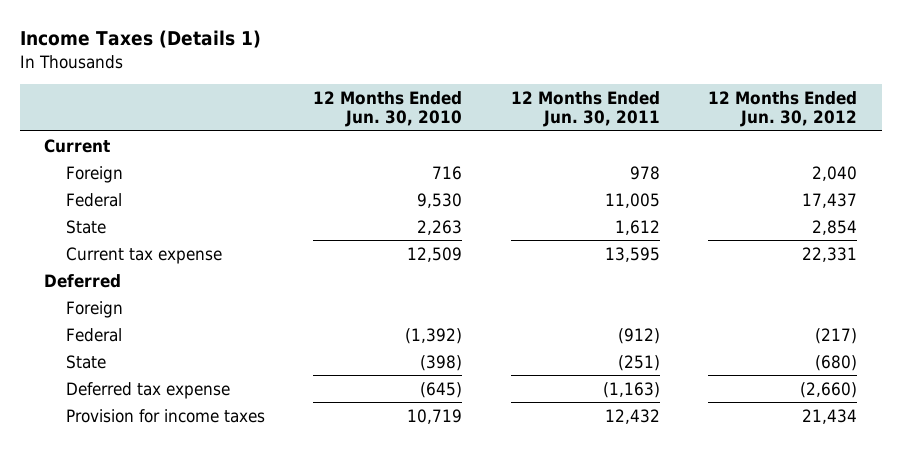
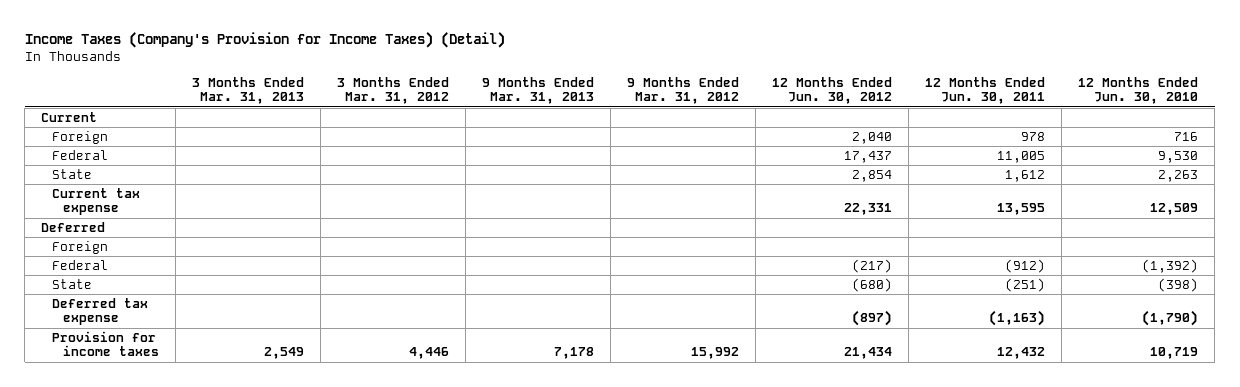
- Income Taxes (Details 1)
+ Income Taxes (Company's Provision for Income Taxes) (Detail)
- | 12 Months Ended Jun. 30, 2010 | 12 Months Ended Jun. 30, 2011 | 12 Months Ended Jun. 30, 2012
+ | 3 Months Ended Mar. 31, 2013 | 3 Months Ended Mar. 31, 2012 | 9 Months Ended Mar. 31, 2013 | 9 Months Ended Mar. 31, 2012 | 12 Months Ended Jun. 30, 2012 | 12 Months Ended Jun. 30, 2011 | 12 Months Ended Jun. 30, 2010
- Deferred tax expense | (645) | (1,163) | (2,660)
+ Deferred tax expense | | | | | (897) | (1,163) | (1,790)

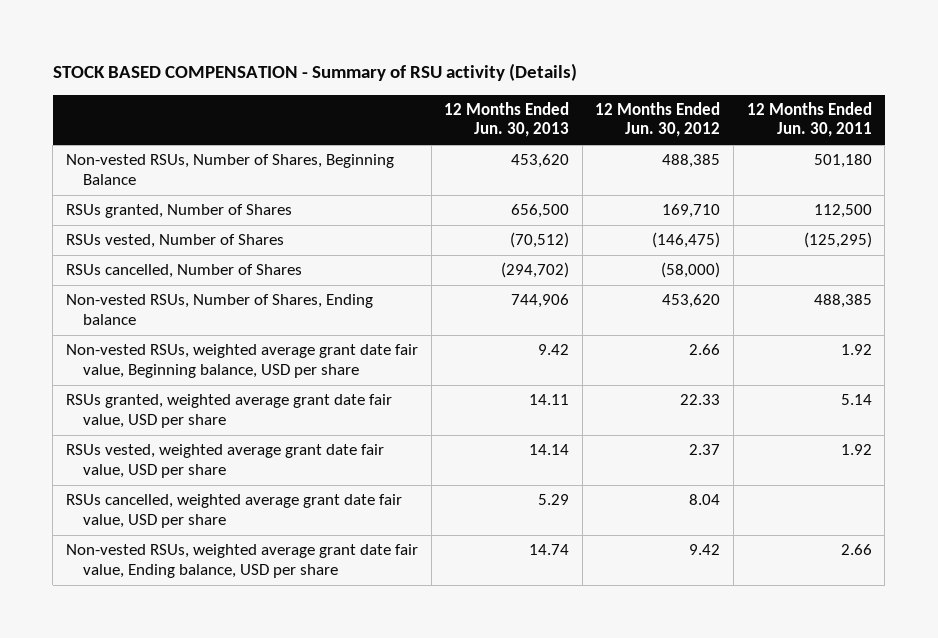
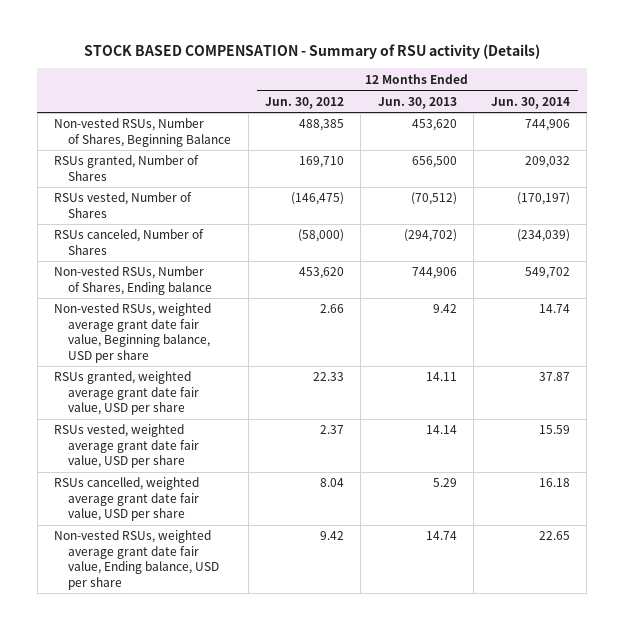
- | 12 Months Ended Jun. 30, 2013 | 12 Months Ended Jun. 30, 2012 | 12 Months Ended Jun. 30, 2011
+ | 12 Months Ended Jun. 30, 2012 | 12 Months Ended Jun. 30, 2013 | 12 Months Ended Jun. 30, 2014
- RSUs cancelled, Number of Shares | (294,702) | (58,000) |
+ RSUs canceled, Number of Shares | (58,000) | (294,702) | (234,039)

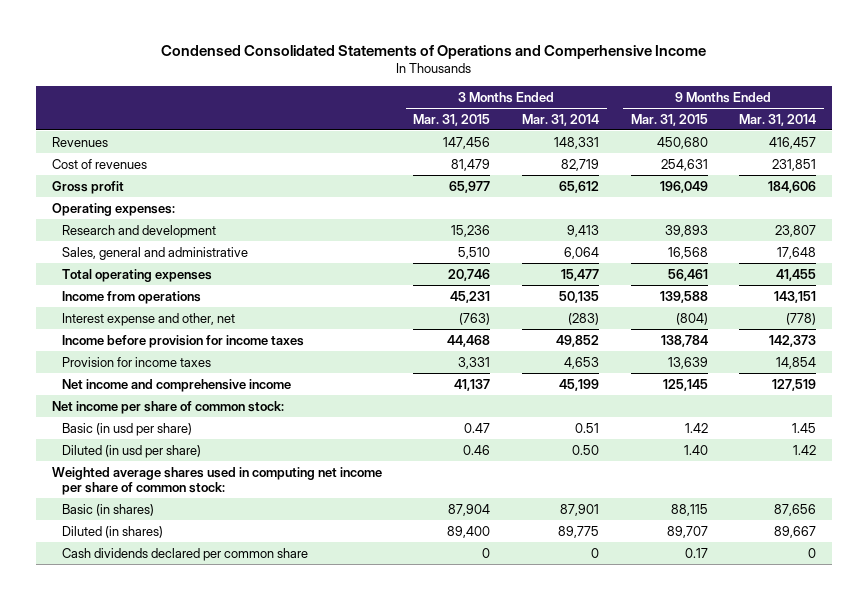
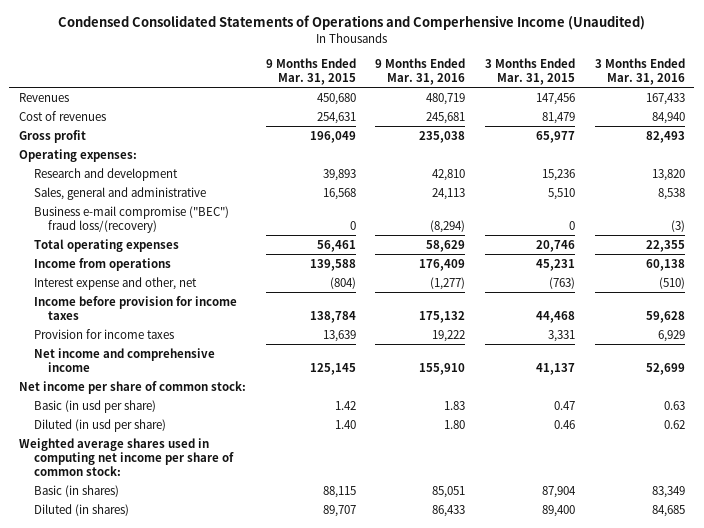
- Condensed Consolidated Statements of Operations and Comperhensive Income
+ Condensed Consolidated Statements of Operations and Comperhensive Income (Unaudited)
- | 3 Months Ended Mar. 31, 2015 | 3 Months Ended Mar. 31, 2014 | 9 Months Ended Mar. 31, 2015 | 9 Months Ended Mar. 31, 2014
+ | 9 Months Ended Mar. 31, 2015 | 9 Months Ended Mar. 31, 2016 | 3 Months Ended Mar. 31, 2015 | 3 Months Ended Mar. 31, 2016
+ Business e-mail compromise ("BEC") fraud loss/(recovery) | 0 | (8,294) | 0 | (3)
- Cash dividends declared per common share | 0 | 0 | 0.17 | 0

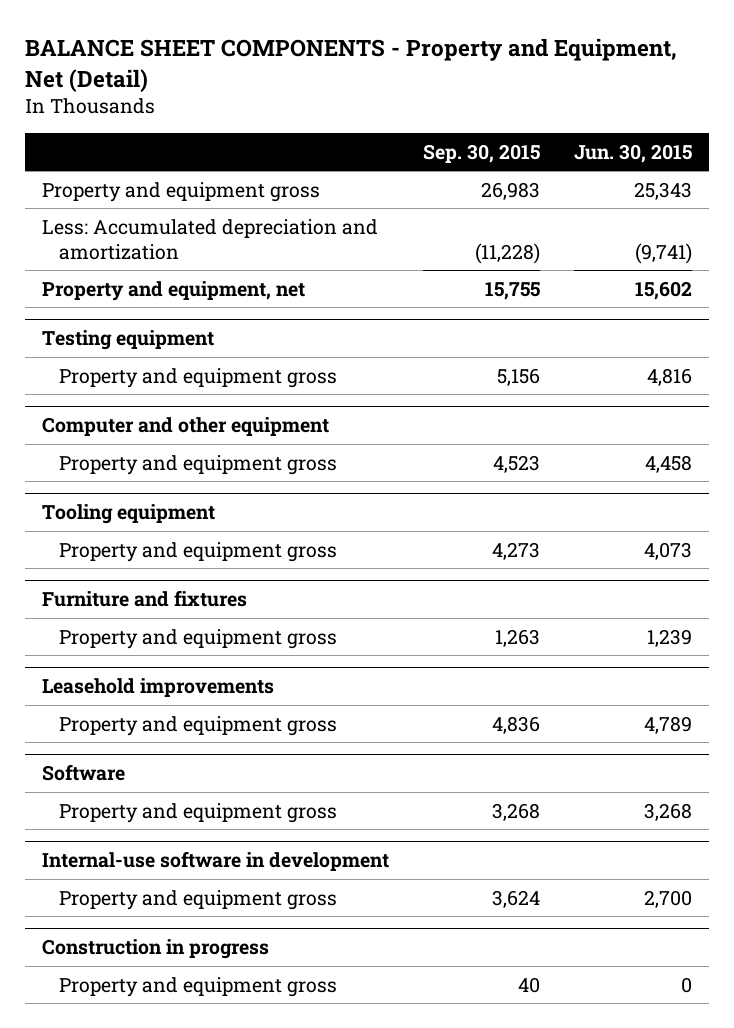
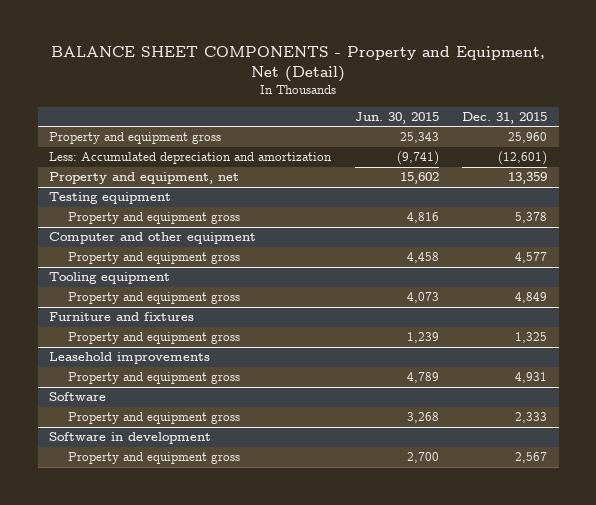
- | Sep. 30, 2015 | Jun. 30, 2015
+ | Jun. 30, 2015 | Dec. 31, 2015
- Internal-use software in development
+ Software in development
- Construction in progress
- Property and equipment gross | 40 | 0

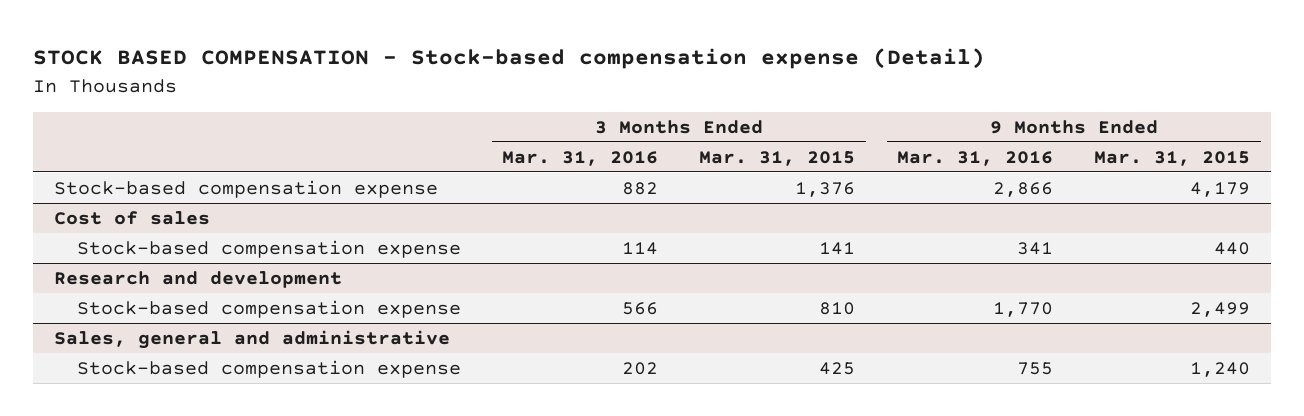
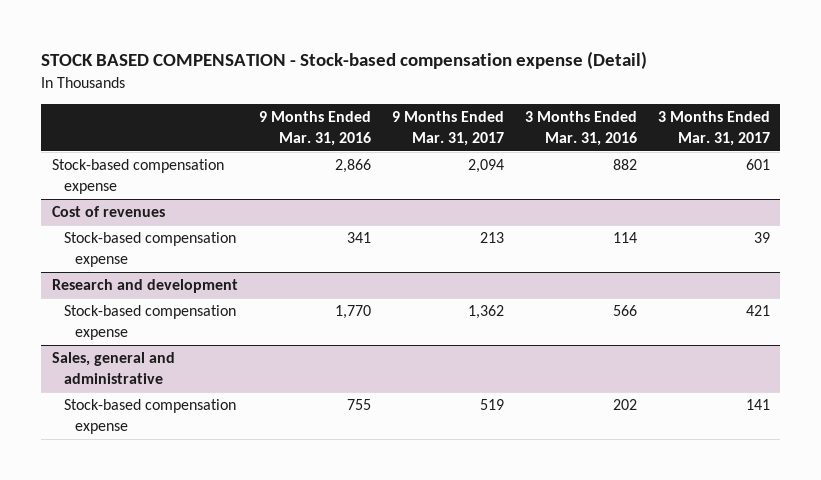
- | 3 Months Ended Mar. 31, 2016 | 3 Months Ended Mar. 31, 2015 | 9 Months Ended Mar. 31, 2016 | 9 Months Ended Mar. 31, 2015
+ | 9 Months Ended Mar. 31, 2016 | 9 Months Ended Mar. 31, 2017 | 3 Months Ended Mar. 31, 2016 | 3 Months Ended Mar. 31, 2017
- Cost of sales
+ Cost of revenues

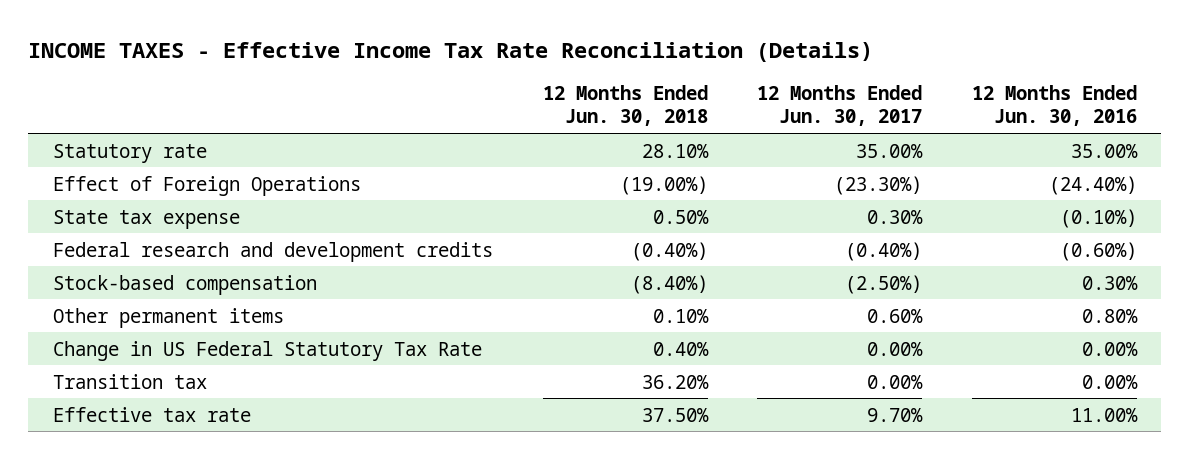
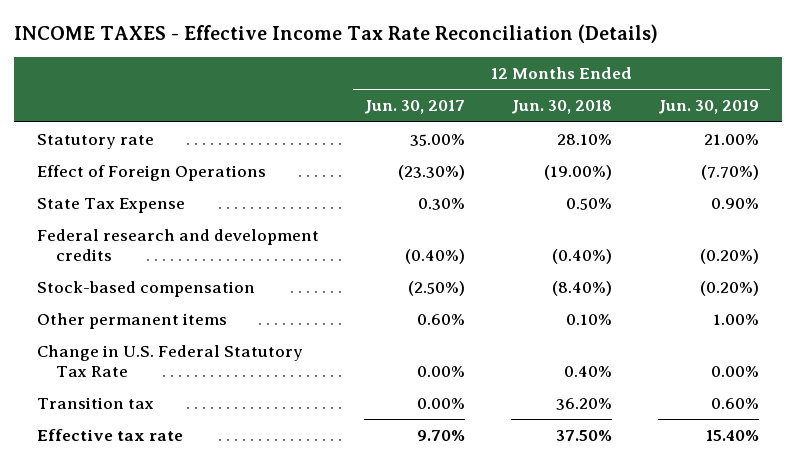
- | 12 Months Ended Jun. 30, 2018 | 12 Months Ended Jun. 30, 2017 | 12 Months Ended Jun. 30, 2016
+ | 12 Months Ended Jun. 30, 2017 | 12 Months Ended Jun. 30, 2018 | 12 Months Ended Jun. 30, 2019
- State tax expense | 0.50% | 0.30% | (0.10%)
+ State Tax Expense | 0.30% | 0.50% | 0.90%
- Change in US Federal Statutory Tax Rate | 0.40% | 0.00% | 0.00%
+ Change in U.S. Federal Statutory Tax Rate | 0.00% | 0.40% | 0.00%

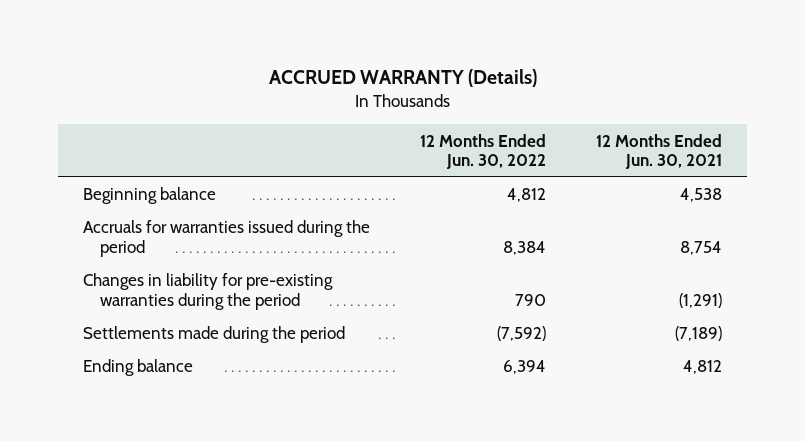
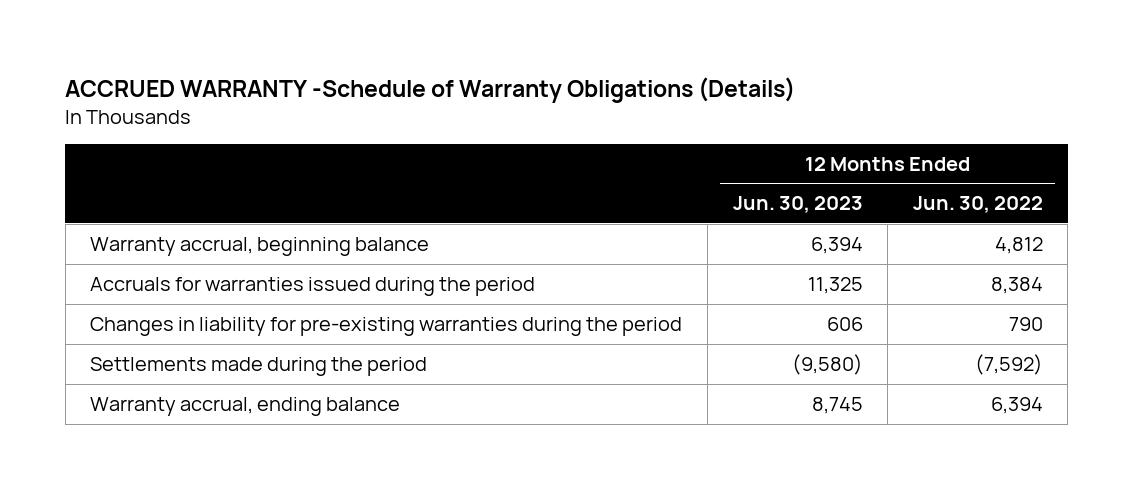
- ACCRUED WARRANTY (Details)
+ ACCRUED WARRANTY -Schedule of Warranty Obligations (Details)
- | 12 Months Ended Jun. 30, 2022 | 12 Months Ended Jun. 30, 2021
+ | 12 Months Ended Jun. 30, 2023 | 12 Months Ended Jun. 30, 2022
- Beginning balance | 4,812 | 4,538
+ Warranty accrual, beginning balance | 6,394 | 4,812
- Ending balance | 6,394 | 4,812
+ Warranty accrual, ending balance | 8,745 | 6,394

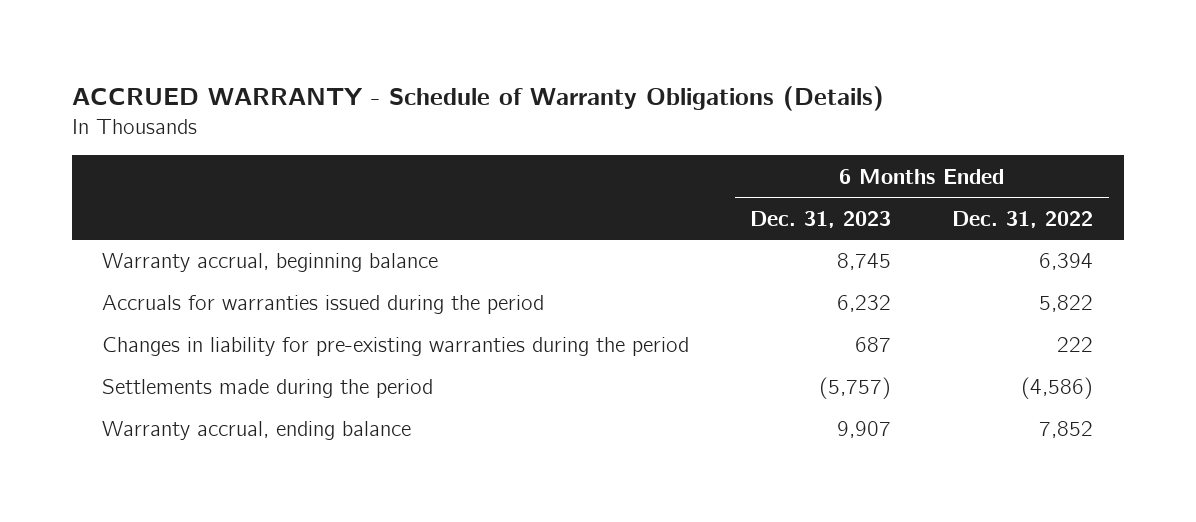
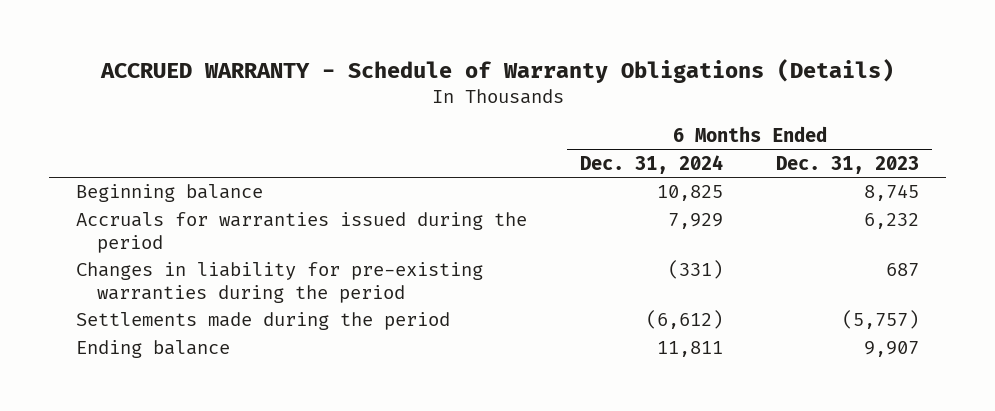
- | 6 Months Ended Dec. 31, 2023 | 6 Months Ended Dec. 31, 2022
+ | 6 Months Ended Dec. 31, 2024 | 6 Months Ended Dec. 31, 2023
- Warranty accrual, beginning balance | 8,745 | 6,394
+ Beginning balance | 10,825 | 8,745
- Warranty accrual, ending balance | 9,907 | 7,852
+ Ending balance | 11,811 | 9,907

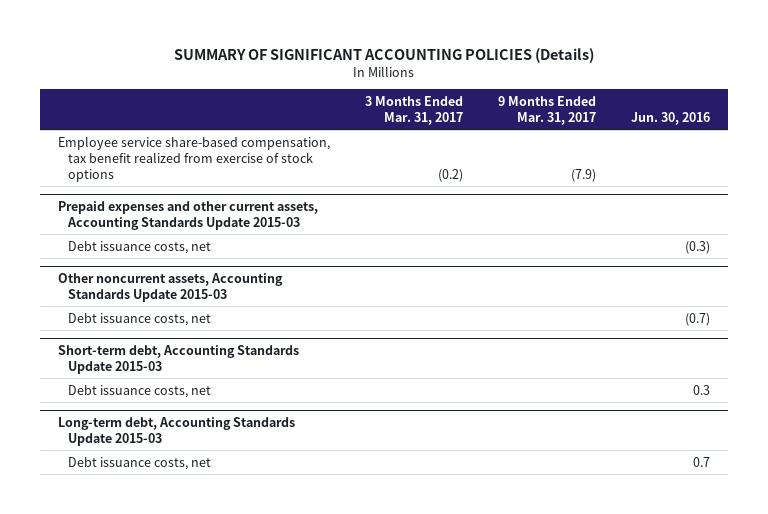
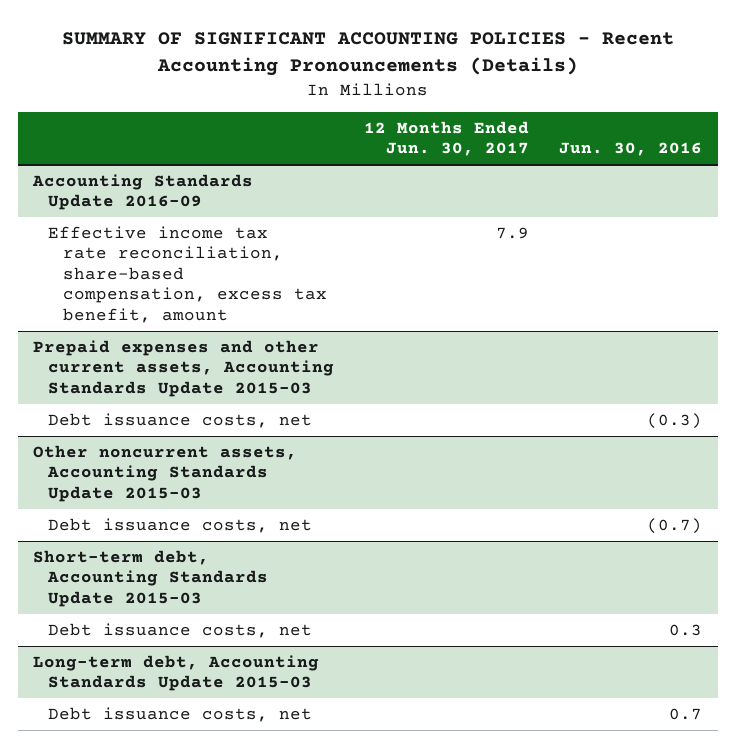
- SUMMARY OF SIGNIFICANT ACCOUNTING POLICIES (Details)
+ SUMMARY OF SIGNIFICANT ACCOUNTING POLICIES - Recent Accounting Pronouncements (Details)
- | 3 Months Ended Mar. 31, 2017 | 9 Months Ended Mar. 31, 2017 | Jun. 30, 2016
+ | 12 Months Ended Jun. 30, 2017 | Jun. 30, 2016
- Employee service share-based compensation, tax benefit realized from exercise of stock options | (0.2) | (7.9) |
+ Accounting Standards Update 2016-09
+ Effective income tax rate reconciliation, share-based compensation, excess tax benefit, amount | 7.9 |

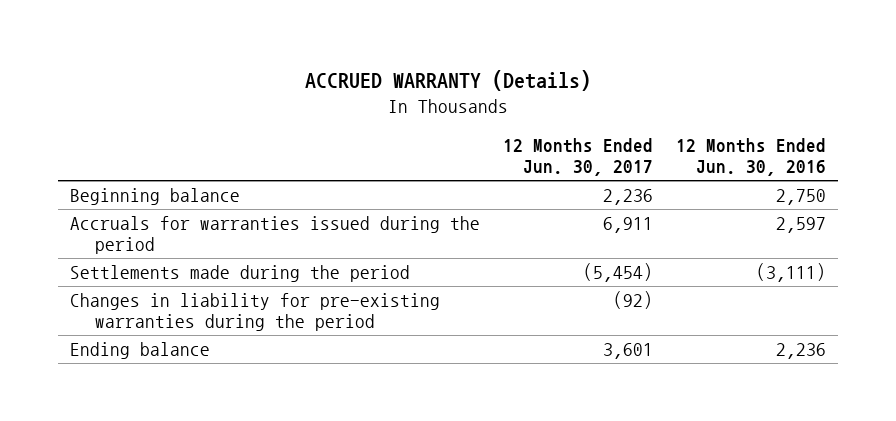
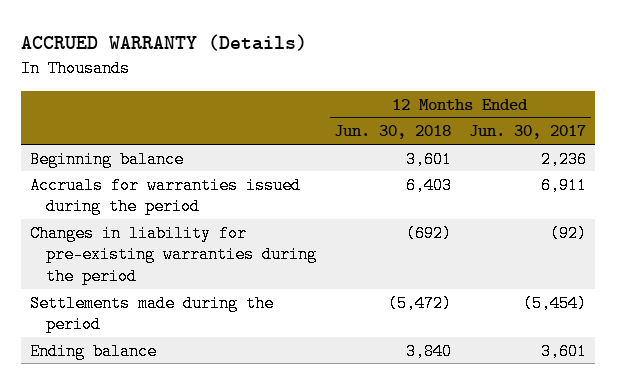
- | 12 Months Ended Jun. 30, 2017 | 12 Months Ended Jun. 30, 2016
+ | 12 Months Ended Jun. 30, 2018 | 12 Months Ended Jun. 30, 2017
moved down: Settlements made during the period | (5,472) | (5,454)

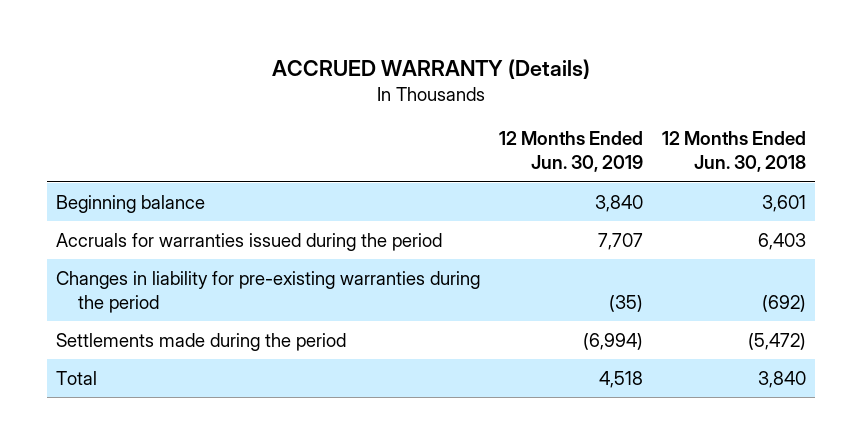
- | 12 Months Ended Jun. 30, 2018 | 12 Months Ended Jun. 30, 2017
+ | 12 Months Ended Jun. 30, 2019 | 12 Months Ended Jun. 30, 2018
- Ending balance | 3,840 | 3,601
+ Total | 4,518 | 3,840

